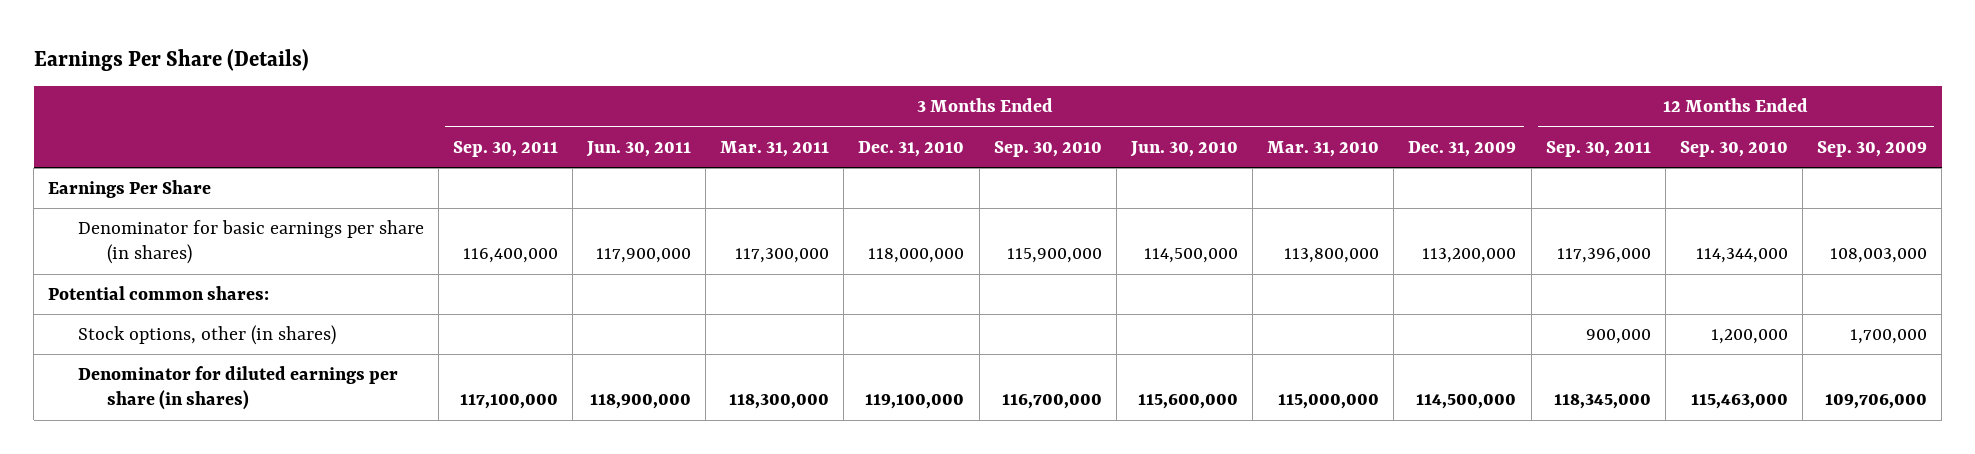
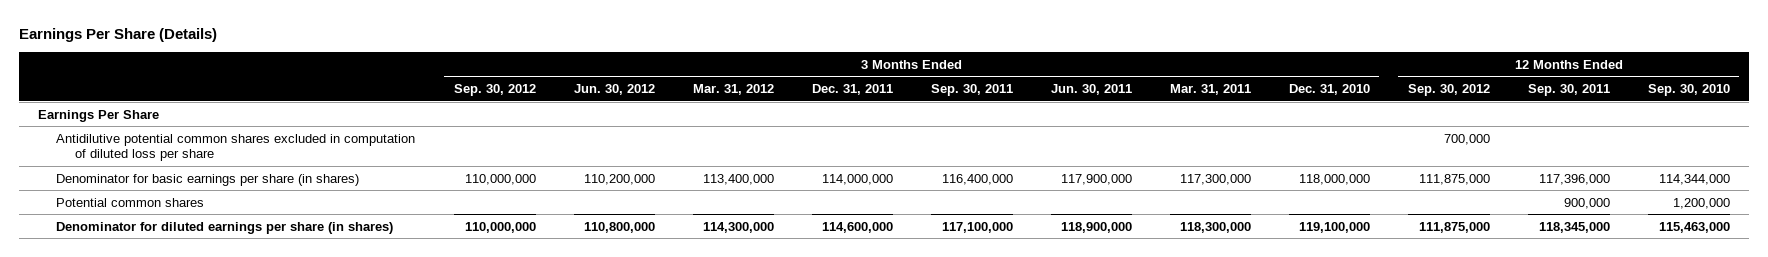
- | 3 Months Ended Sep. 30, 2011 | 3 Months Ended Jun. 30, 2011 | 3 Months Ended Mar. 31, 2011 | 3 Months Ended Dec. 31, 2010 | 3 Months Ended Sep. 30, 2010 | 3 Months Ended Jun. 30, 2010 | 3 Months Ended Mar. 31, 2010 | 3 Months Ended Dec. 31, 2009 | 12 Months Ended Sep. 30, 2011 | 12 Months Ended Sep. 30, 2010 | 12 Months Ended Sep. 30, 2009
+ | 3 Months Ended Sep. 30, 2012 | 3 Months Ended Jun. 30, 2012 | 3 Months Ended Mar. 31, 2012 | 3 Months Ended Dec. 31, 2011 | 3 Months Ended Sep. 30, 2011 | 3 Months Ended Jun. 30, 2011 | 3 Months Ended Mar. 31, 2011 | 3 Months Ended Dec. 31, 2010 | 12 Months Ended Sep. 30, 2012 | 12 Months Ended Sep. 30, 2011 | 12 Months Ended Sep. 30, 2010
+ Antidilutive potential common shares excluded in computation of diluted loss per share | | | | | | | | | 700,000 | |
- Potential common shares:
- Stock options, other (in shares) | | | | | | | | | 900,000 | 1,200,000 | 1,700,000
+ Potential common shares | | | | | | | | | | 900,000 | 1,200,000

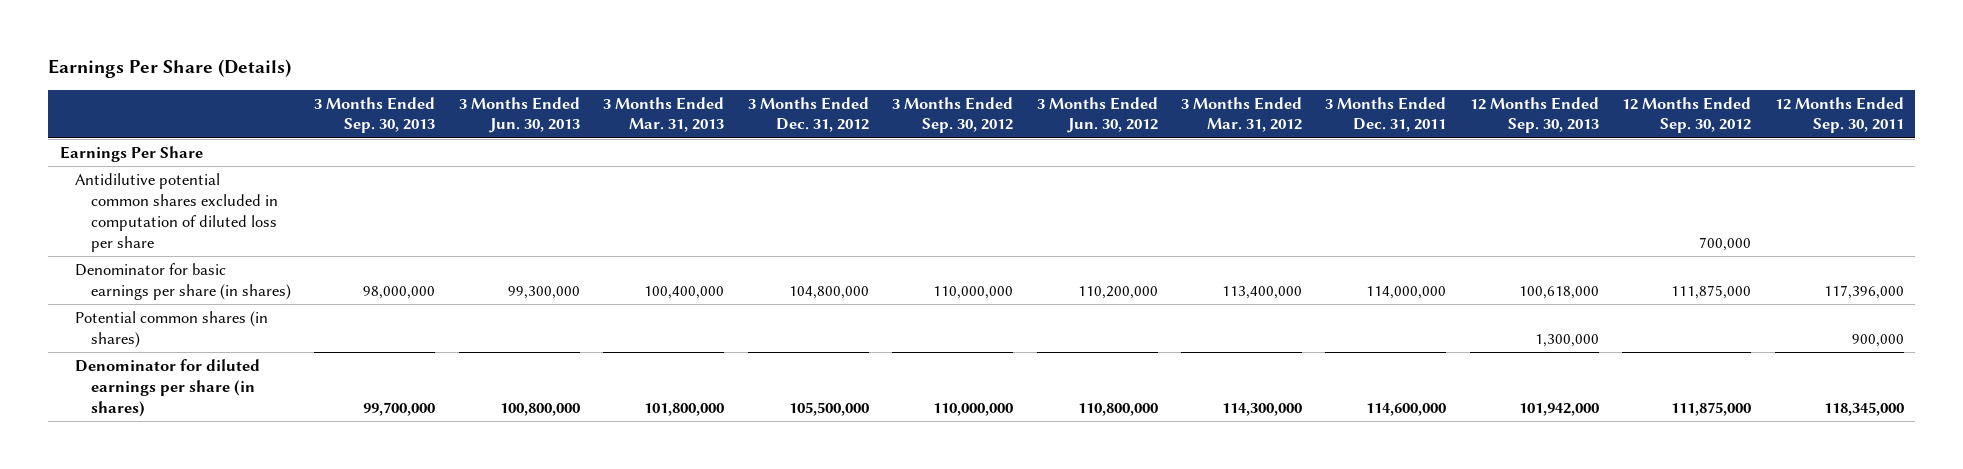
- | 3 Months Ended Sep. 30, 2012 | 3 Months Ended Jun. 30, 2012 | 3 Months Ended Mar. 31, 2012 | 3 Months Ended Dec. 31, 2011 | 3 Months Ended Sep. 30, 2011 | 3 Months Ended Jun. 30, 2011 | 3 Months Ended Mar. 31, 2011 | 3 Months Ended Dec. 31, 2010 | 12 Months Ended Sep. 30, 2012 | 12 Months Ended Sep. 30, 2011 | 12 Months Ended Sep. 30, 2010
+ | 3 Months Ended Sep. 30, 2013 | 3 Months Ended Jun. 30, 2013 | 3 Months Ended Mar. 31, 2013 | 3 Months Ended Dec. 31, 2012 | 3 Months Ended Sep. 30, 2012 | 3 Months Ended Jun. 30, 2012 | 3 Months Ended Mar. 31, 2012 | 3 Months Ended Dec. 31, 2011 | 12 Months Ended Sep. 30, 2013 | 12 Months Ended Sep. 30, 2012 | 12 Months Ended Sep. 30, 2011
- Potential common shares | | | | | | | | | | 900,000 | 1,200,000
+ Potential common shares (in shares) | | | | | | | | | 1,300,000 | | 900,000

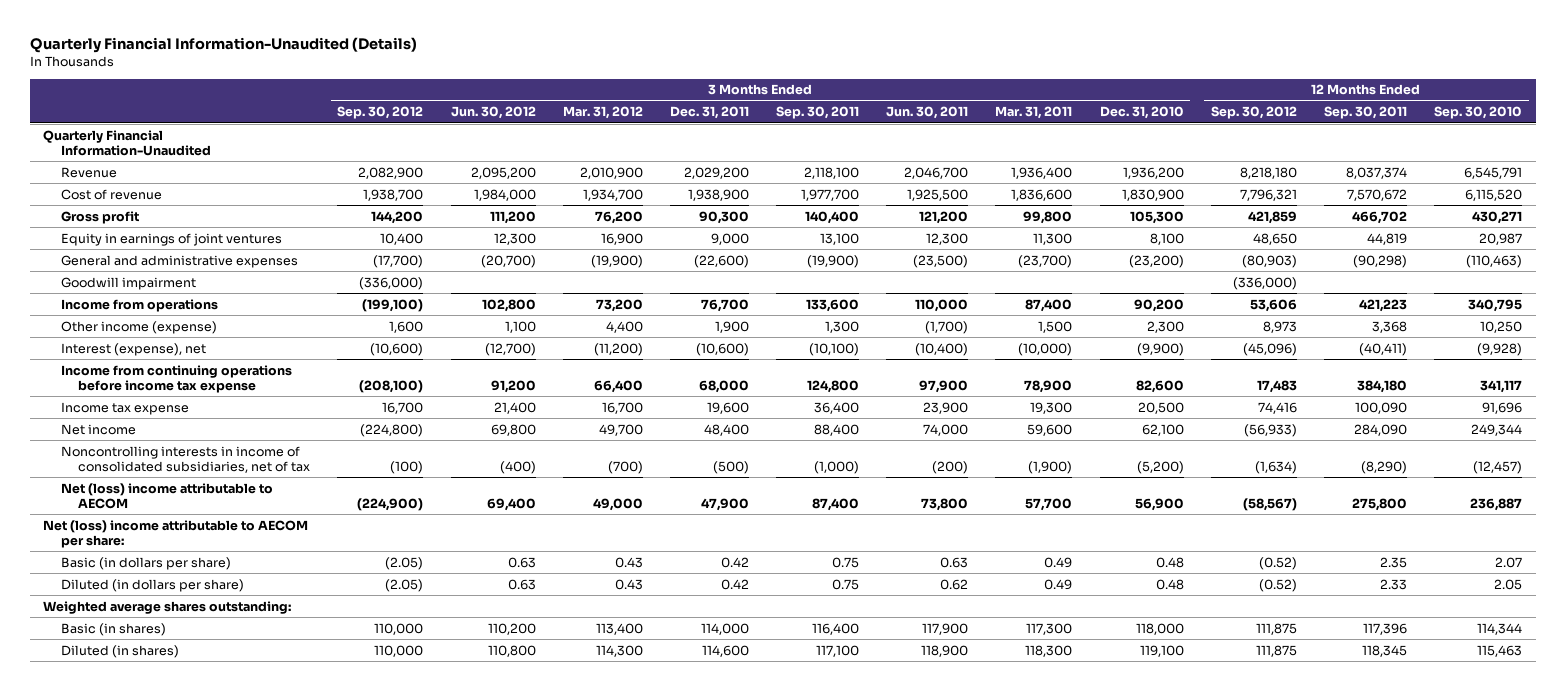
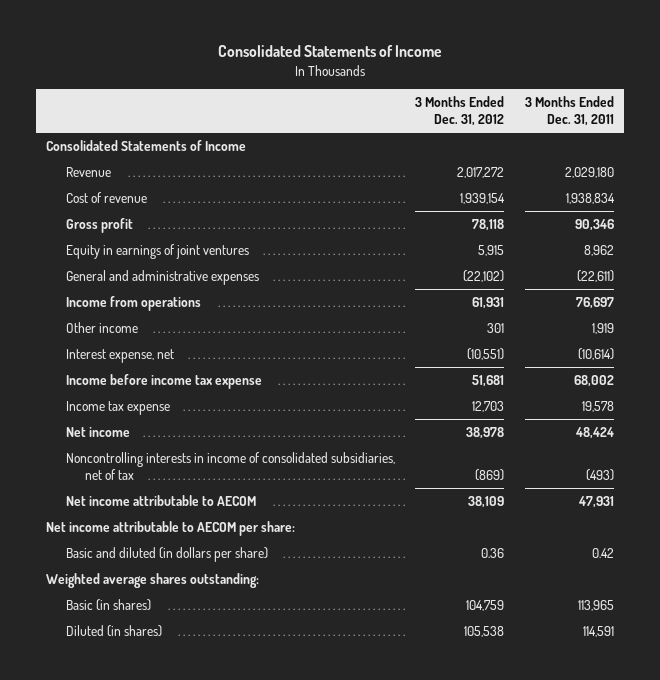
- Quarterly Financial Information-Unaudited (Details)
+ Consolidated Statements of Income
- | 3 Months Ended Sep. 30, 2012 | 3 Months Ended Jun. 30, 2012 | 3 Months Ended Mar. 31, 2012 | 3 Months Ended Dec. 31, 2011 | 3 Months Ended Sep. 30, 2011 | 3 Months Ended Jun. 30, 2011 | 3 Months Ended Mar. 31, 2011 | 3 Months Ended Dec. 31, 2010 | 12 Months Ended Sep. 30, 2012 | 12 Months Ended Sep. 30, 2011 | 12 Months Ended Sep. 30, 2010
+ | 3 Months Ended Dec. 31, 2012 | 3 Months Ended Dec. 31, 2011
- Quarterly Financial Information-Unaudited
- Revenue | 2,082,900 | 2,095,200 | 2,010,900 | 2,029,200 | 2,118,100 | 2,046,700 | 1,936,400 | 1,936,200 | 8,218,180 | 8,037,374 | 6,545,791
- Cost of revenue | 1,938,700 | 1,984,000 | 1,934,700 | 1,938,900 | 1,977,700 | 1,925,500 | 1,836,600 | 1,830,900 | 7,796,321 | 7,570,672 | 6,115,520
- Gross profit | 144,200 | 111,200 | 76,200 | 90,300 | 140,400 | 121,200 | 99,800 | 105,300 | 421,859 | 466,702 | 430,271
- Equity in earnings of joint ventures | 10,400 | 12,300 | 16,900 | 9,000 | 13,100 | 12,300 | 11,300 | 8,100 | 48,650 | 44,819 | 20,987
- General and administrative expenses | (17,700) | (20,700) | (19,900) | (22,600) | (19,900) | (23,500) | (23,700) | (23,200) | (80,903) | (90,298) | (110,463)
- Goodwill impairment | (336,000) | | | | | | | | (336,000) | |
- Income from operations | (199,100) | 102,800 | 73,200 | 76,700 | 133,600 | 110,000 | 87,400 | 90,200 | 53,606 | 421,223 | 340,795
- Other income (expense) | 1,600 | 1,100 | 4,400 | 1,900 | 1,300 | (1,700) | 1,500 | 2,300 | 8,973 | 3,368 | 10,250
- Interest (expense), net | (10,600) | (12,700) | (11,200) | (10,600) | (10,100) | (10,400) | (10,000) | (9,900) | (45,096) | (40,411) | (9,928)
- Income from continuing operations before income tax expense | (208,100) | 91,200 | 66,400 | 68,000 | 124,800 | 97,900 | 78,900 | 82,600 | 17,483 | 384,180 | 341,117
- Income tax expense | 16,700 | 21,400 | 16,700 | 19,600 | 36,400 | 23,900 | 19,300 | 20,500 | 74,416 | 100,090 | 91,696
- Net income | (224,800) | 69,800 | 49,700 | 48,400 | 88,400 | 74,000 | 59,600 | 62,100 | (56,933) | 284,090 | 249,344
- Noncontrolling interests in income of consolidated subsidiaries, net of tax | (100) | (400) | (700) | (500) | (1,000) | (200) | (1,900) | (5,200) | (1,634) | (8,290) | (12,457)
- Net (loss) income attributable to AECOM | (224,900) | 69,400 | 49,000 | 47,900 | 87,400 | 73,800 | 57,700 | 56,900 | (58,567) | 275,800 | 236,887
- Net (loss) income attributable to AECOM per share:
- Basic (in dollars per share) | (2.05) | 0.63 | 0.43 | 0.42 | 0.75 | 0.63 | 0.49 | 0.48 | (0.52) | 2.35 | 2.07
- Diluted (in dollars per share) | (2.05) | 0.63 | 0.43 | 0.42 | 0.75 | 0.62 | 0.49 | 0.48 | (0.52) | 2.33 | 2.05
+ Consolidated Statements of Income
+ Revenue | 2,017,272 | 2,029,180
+ Cost of revenue | 1,939,154 | 1,938,834
+ Gross profit | 78,118 | 90,346
+ Equity in earnings of joint ventures | 5,915 | 8,962
+ General and administrative expenses | (22,102) | (22,611)
+ Income from operations | 61,931 | 76,697
+ Other income | 301 | 1,919
+ Interest expense, net | (10,551) | (10,614)
+ Income before income tax expense | 51,681 | 68,002
+ Income tax expense | 12,703 | 19,578
+ Net income | 38,978 | 48,424
+ Noncontrolling interests in income of consolidated subsidiaries, net of tax | (869) | (493)
+ Net income attributable to AECOM | 38,109 | 47,931
+ Net income attributable to AECOM per share:
+ Basic and diluted (in dollars per share) | 0.36 | 0.42
- Basic (in shares) | 110,000 | 110,200 | 113,400 | 114,000 | 116,400 | 117,900 | 117,300 | 118,000 | 111,875 | 117,396 | 114,344
- Diluted (in shares) | 110,000 | 110,800 | 114,300 | 114,600 | 117,100 | 118,900 | 118,300 | 119,100 | 111,875 | 118,345 | 115,463
+ Basic (in shares) | 104,759 | 113,965
+ Diluted (in shares) | 105,538 | 114,591

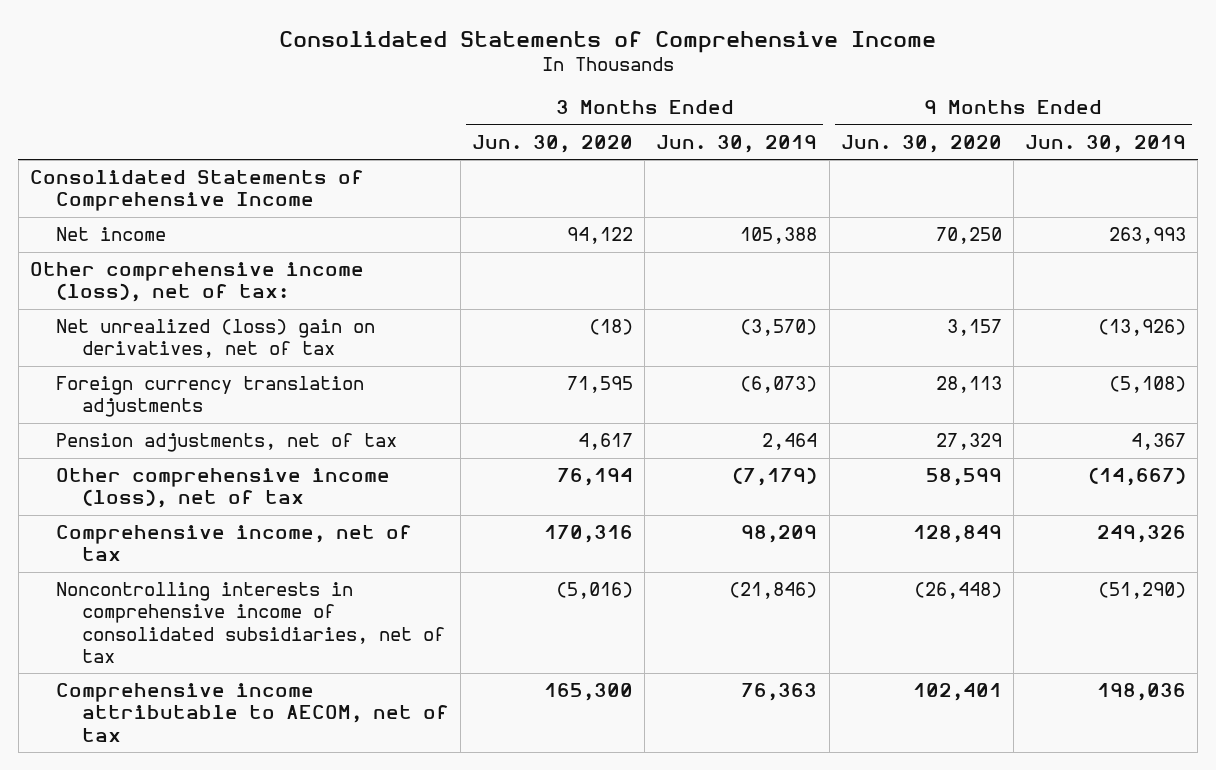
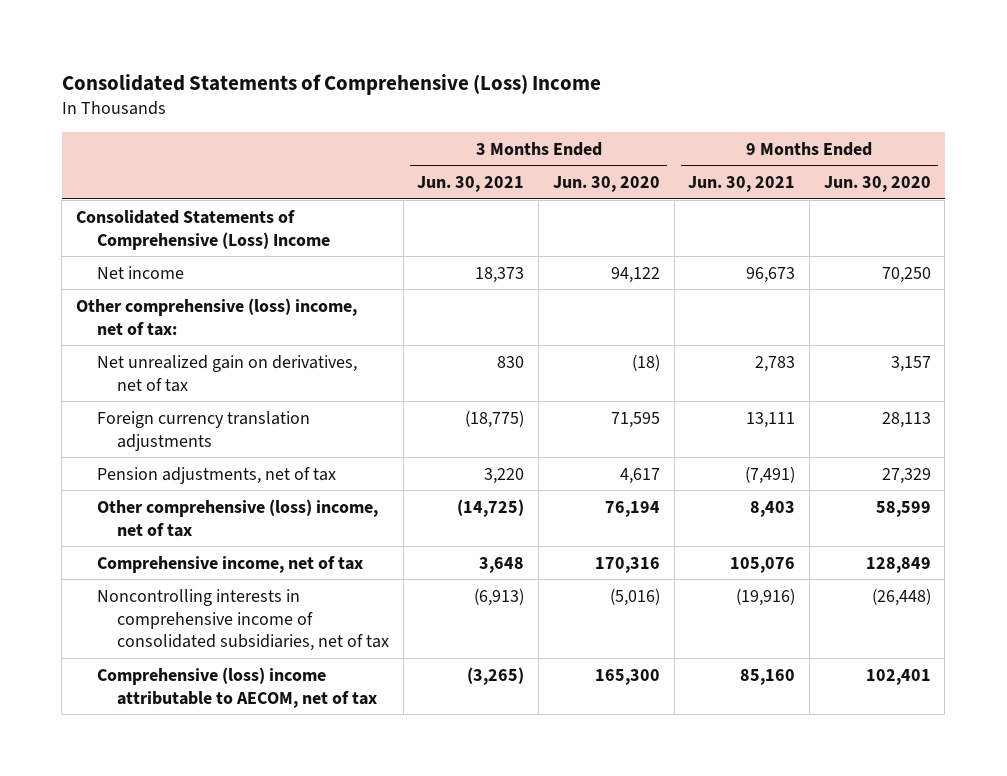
- Consolidated Statements of Comprehensive Income
+ Consolidated Statements of Comprehensive (Loss) Income
- | 3 Months Ended Jun. 30, 2020 | 3 Months Ended Jun. 30, 2019 | 9 Months Ended Jun. 30, 2020 | 9 Months Ended Jun. 30, 2019
+ | 3 Months Ended Jun. 30, 2021 | 3 Months Ended Jun. 30, 2020 | 9 Months Ended Jun. 30, 2021 | 9 Months Ended Jun. 30, 2020
- Consolidated Statements of Comprehensive Income
+ Consolidated Statements of Comprehensive (Loss) Income
- Other comprehensive income (loss), net of tax:
- Net unrealized (loss) gain on derivatives, net of tax | (18) | (3,570) | 3,157 | (13,926)
+ Other comprehensive (loss) income, net of tax:
+ Net unrealized gain on derivatives, net of tax | 830 | (18) | 2,783 | 3,157
- Other comprehensive income (loss), net of tax | 76,194 | (7,179) | 58,599 | (14,667)
+ Other comprehensive (loss) income, net of tax | (14,725) | 76,194 | 8,403 | 58,599
- Comprehensive income attributable to AECOM, net of tax | 165,300 | 76,363 | 102,401 | 198,036
+ Comprehensive (loss) income attributable to AECOM, net of tax | (3,265) | 165,300 | 85,160 | 102,401

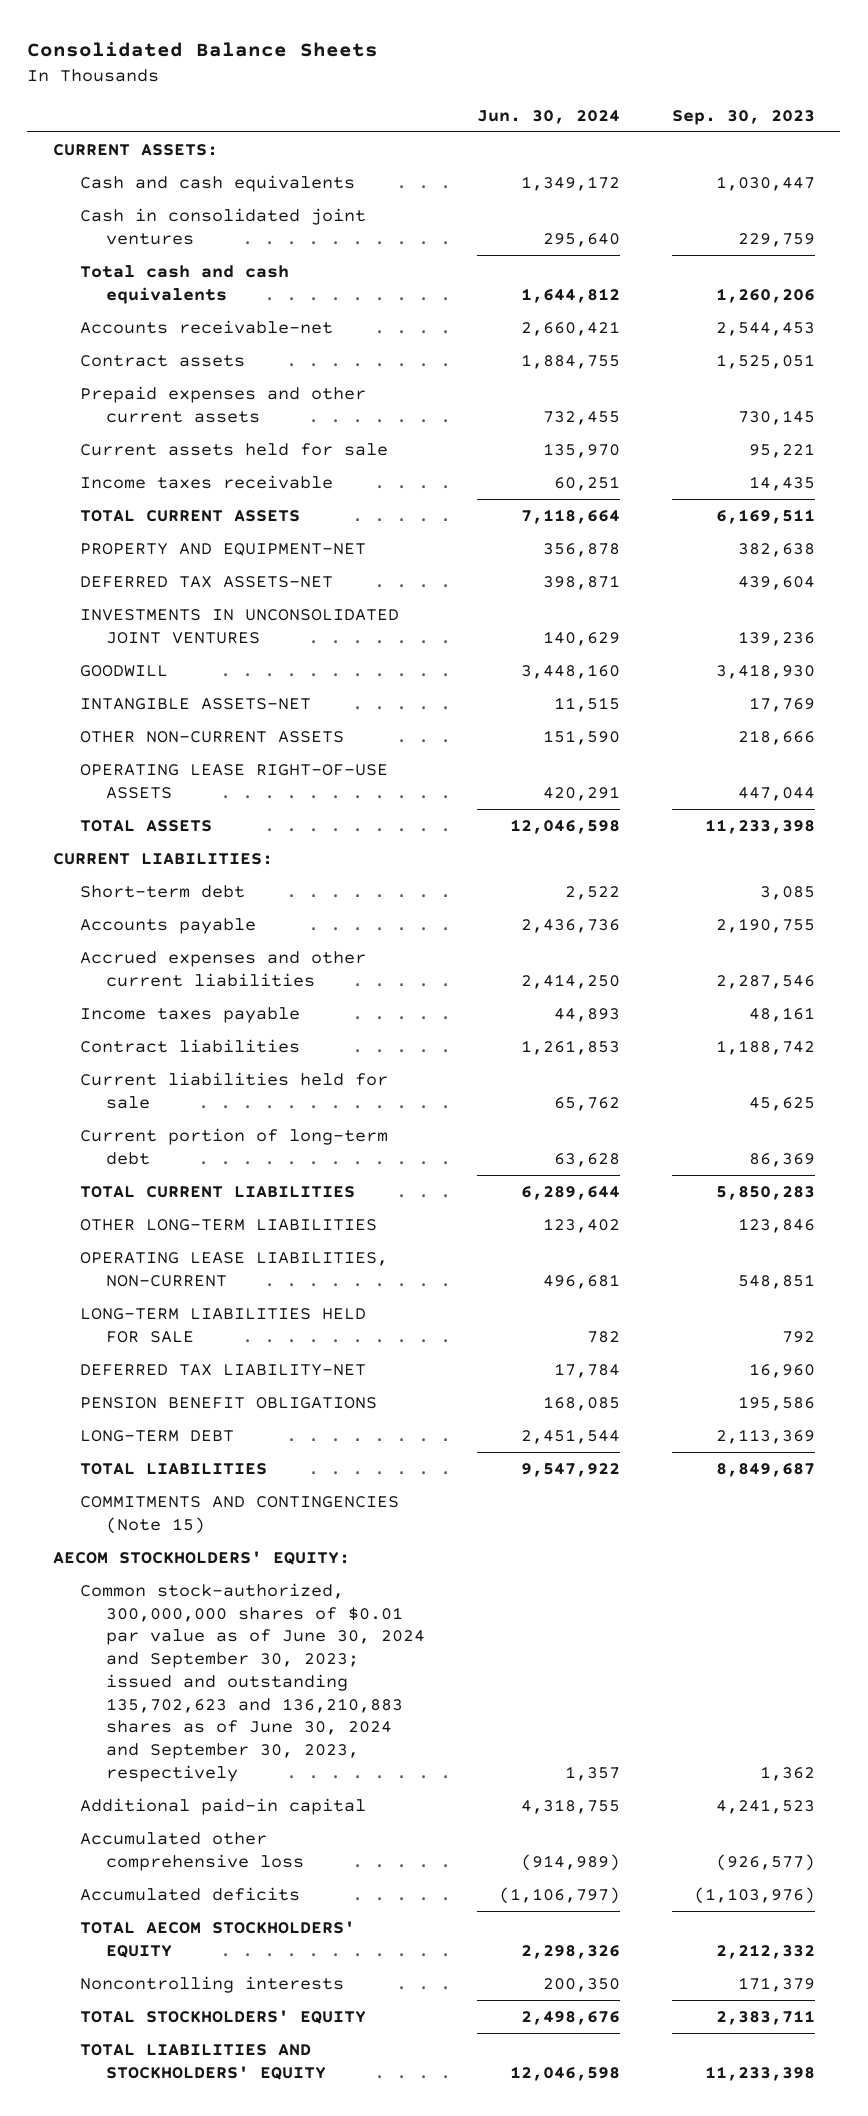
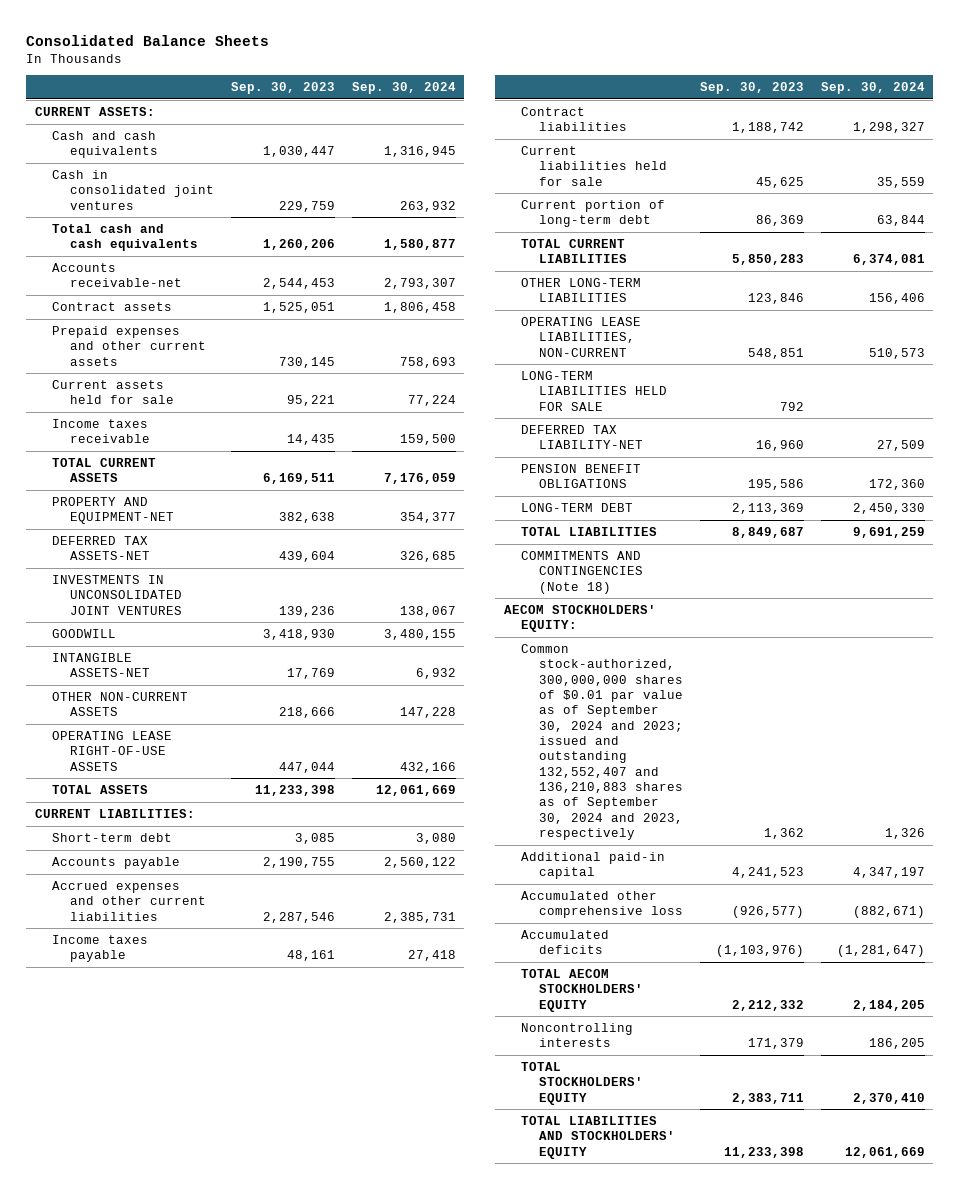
- | Jun. 30, 2024 | Sep. 30, 2023
+ | Sep. 30, 2023 | Sep. 30, 2024
- COMMITMENTS AND CONTINGENCIES (Note 15)
+ COMMITMENTS AND CONTINGENCIES (Note 18)
- Common stock-authorized, 300,000,000 shares of $0.01 par value as of June 30, 2024 and September 30, 2023; issued and outstanding 135,702,623 and 136,210,883 shares as of June 30, 2024 and September 30, 2023, respectively | 1,357 | 1,362
+ Common stock-authorized, 300,000,000 shares of $0.01 par value as of September 30, 2024 and 2023; issued and outstanding 132,552,407 and 136,210,883 shares as of September 30, 2024 and 2023, respectively | 1,362 | 1,326

